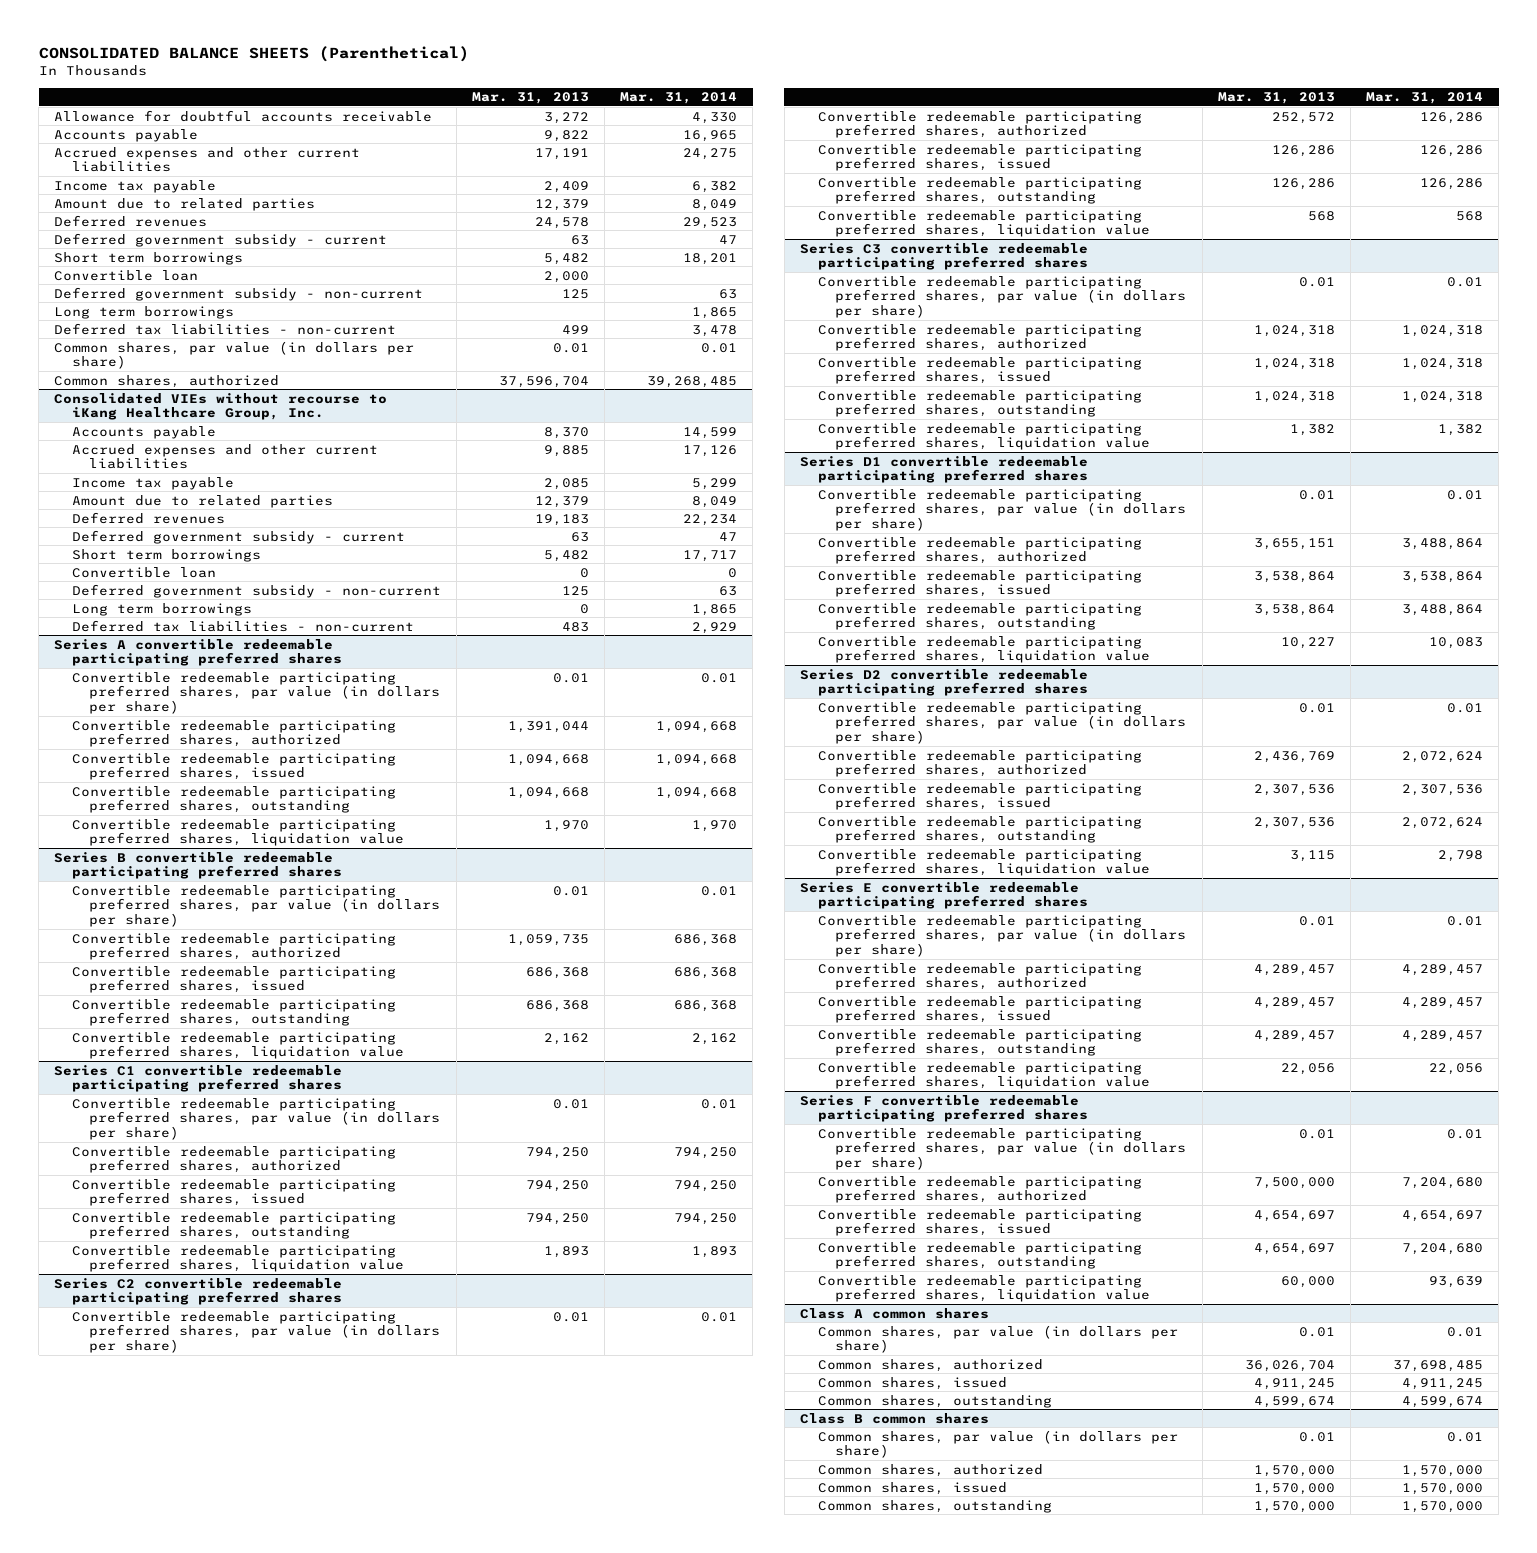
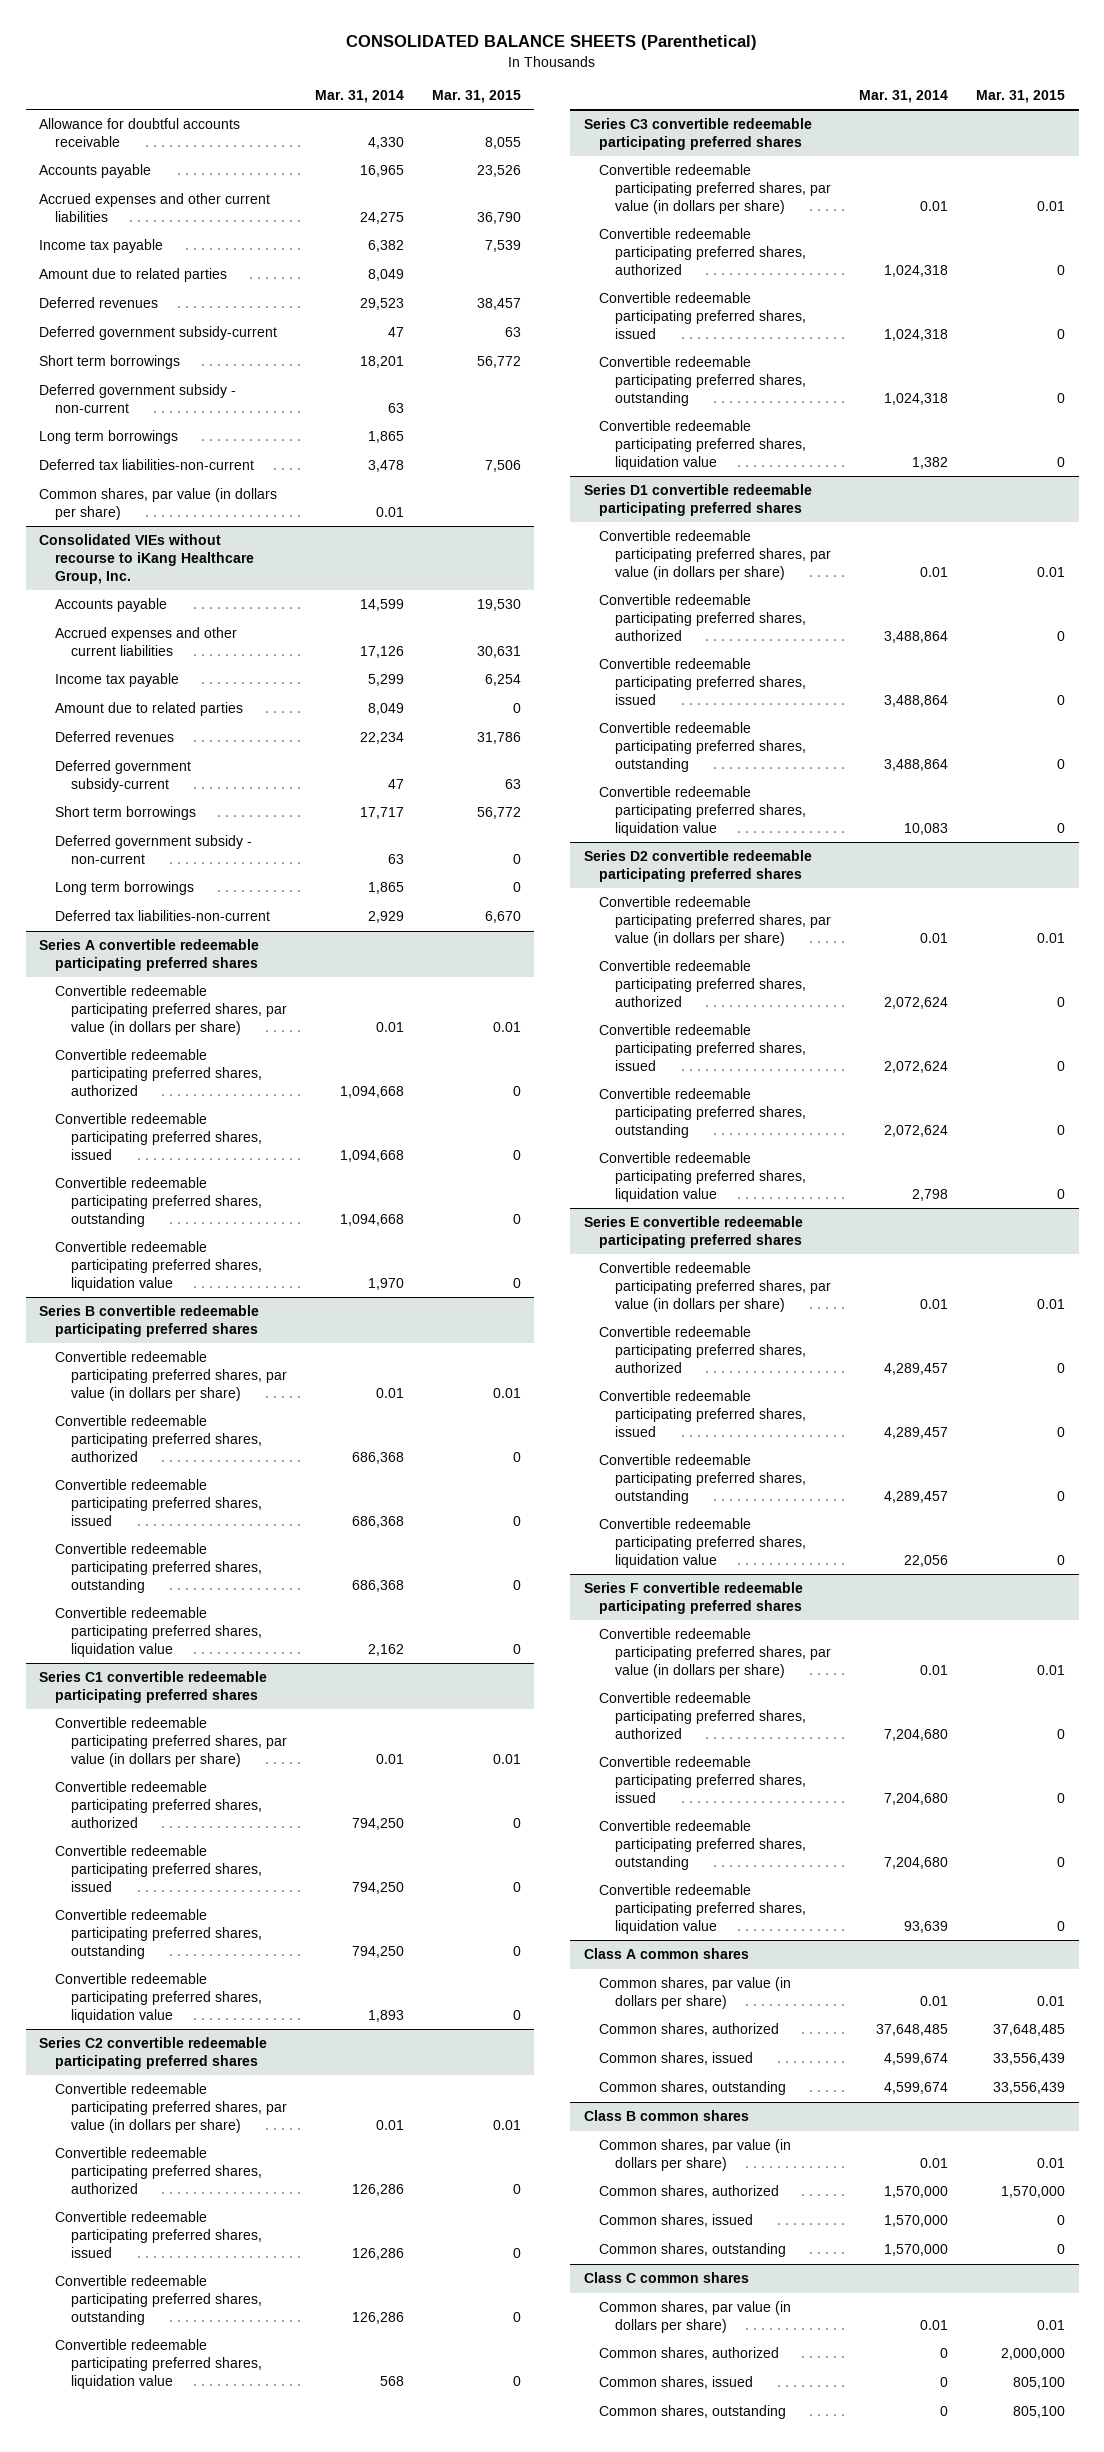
- | Mar. 31, 2013 | Mar. 31, 2014
+ | Mar. 31, 2014 | Mar. 31, 2015
- Deferred government subsidy - current | 63 | 47
+ Deferred government subsidy-current | 47 | 63
- Convertible loan | 2,000 |
- Deferred tax liabilities - non-current | 499 | 3,478
+ Deferred tax liabilities-non-current | 3,478 | 7,506
- Common shares, authorized | 37,596,704 | 39,268,485
@ Consolidated VIEs without recourse to iKang Healthcare Group, Inc.
- Deferred government subsidy - current | 63 | 47
+ Deferred government subsidy-current | 47 | 63
- Convertible loan | 0 | 0
- Deferred tax liabilities - non-current | 483 | 2,929
+ Deferred tax liabilities-non-current | 2,929 | 6,670
@ Series D1 convertible redeemable participating preferred shares
- Convertible redeemable participating preferred shares, issued | 3,538,864 | 3,538,864
+ Convertible redeemable participating preferred shares, issued | 3,488,864 | 0
@ Series D2 convertible redeemable participating preferred shares
- Convertible redeemable participating preferred shares, issued | 2,307,536 | 2,307,536
+ Convertible redeemable participating preferred shares, issued | 2,072,624 | 0
@ Series F convertible redeemable participating preferred shares
- Convertible redeemable participating preferred shares, issued | 4,654,697 | 4,654,697
+ Convertible redeemable participating preferred shares, issued | 7,204,680 | 0
@ Class A common shares
- Common shares, authorized | 36,026,704 | 37,698,485
- Common shares, issued | 4,911,245 | 4,911,245
+ Common shares, authorized | 37,648,485 | 37,648,485
+ Common shares, issued | 4,599,674 | 33,556,439
+ Class C common shares
+ Common shares, par value (in dollars per share) | 0.01 | 0.01
+ Common shares, authorized | 0 | 2,000,000
+ Common shares, issued | 0 | 805,100
+ Common shares, outstanding | 0 | 805,100

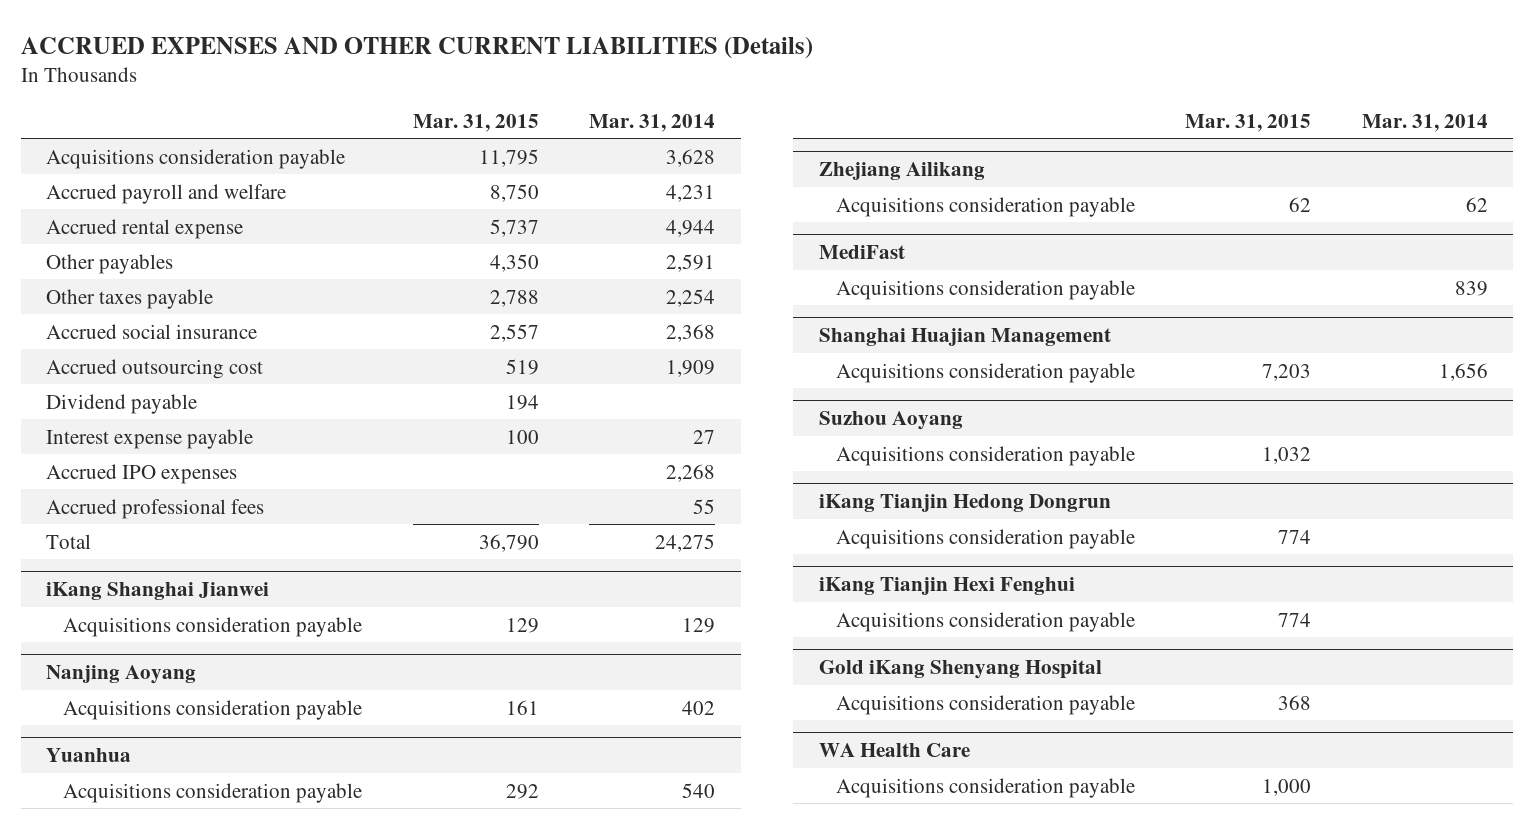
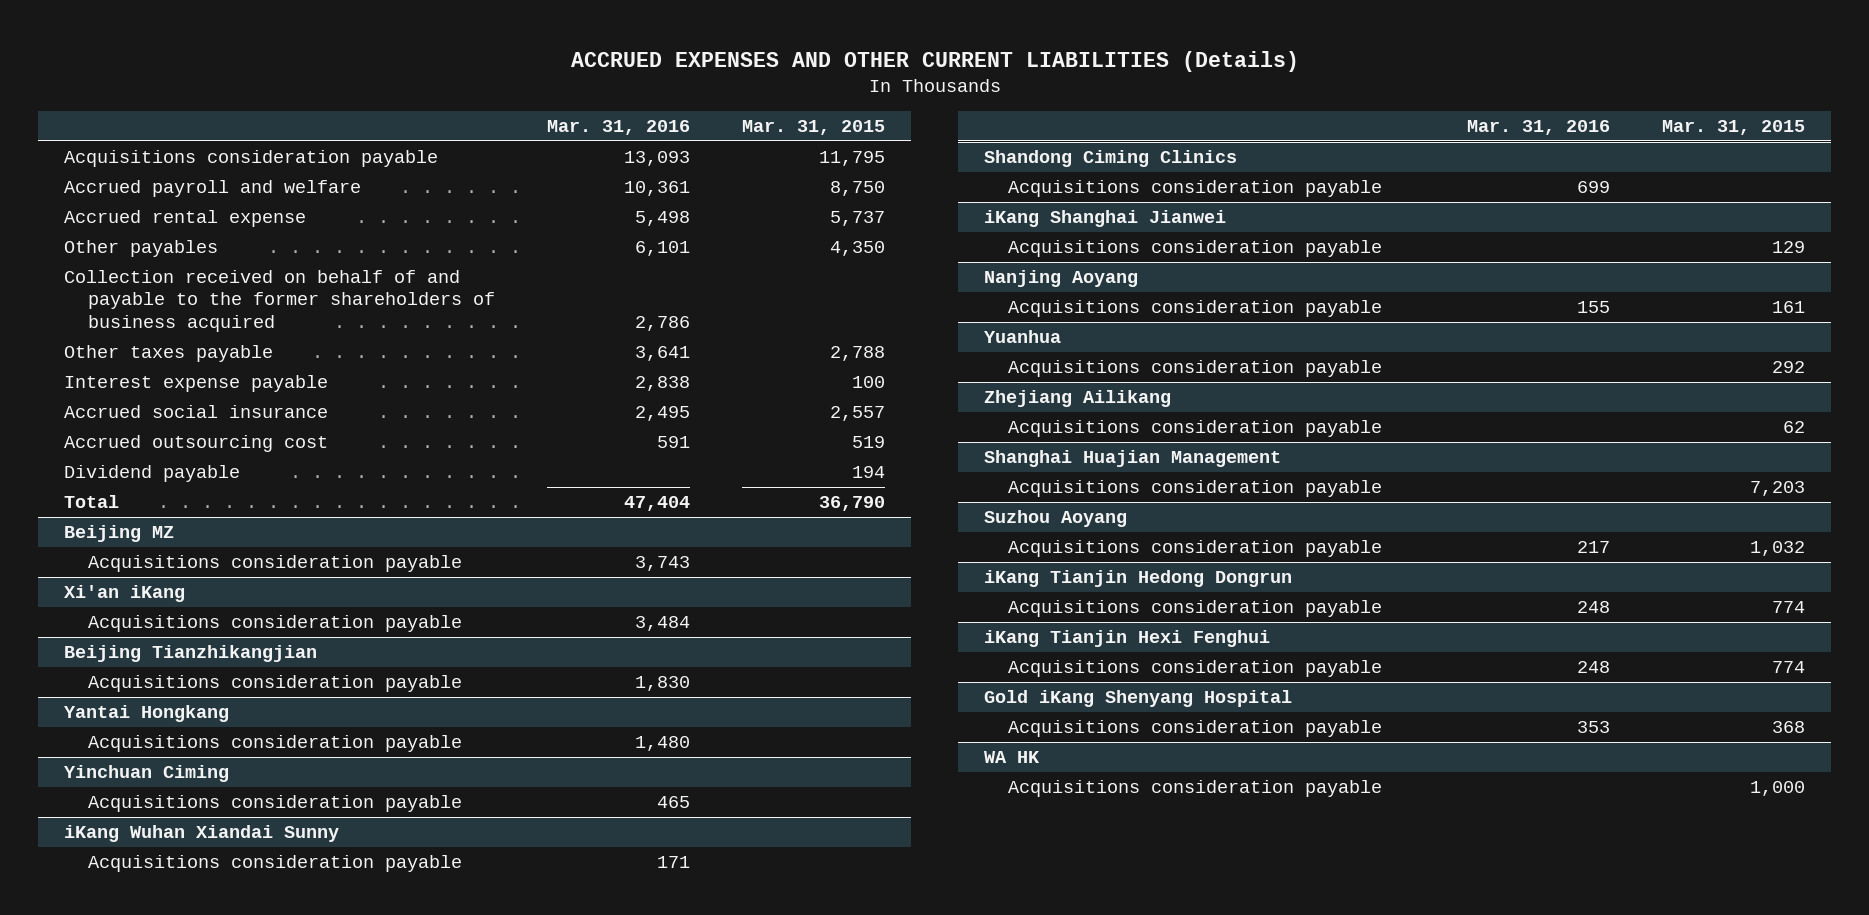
- | Mar. 31, 2015 | Mar. 31, 2014
+ | Mar. 31, 2016 | Mar. 31, 2015
+ Collection received on behalf of and payable to the former shareholders of business acquired | 2,786 |
moved up: Interest expense payable | 2,838 | 100
- Accrued IPO expenses | | 2,268
- Accrued professional fees | | 55
+ Beijing MZ
+ Acquisitions consideration payable | 3,743 |
+ Xi'an iKang
+ Acquisitions consideration payable | 3,484 |
+ Beijing Tianzhikangjian
+ Acquisitions consideration payable | 1,830 |
+ Yantai Hongkang
+ Acquisitions consideration payable | 1,480 |
+ Yinchuan Ciming
+ Acquisitions consideration payable | 465 |
+ iKang Wuhan Xiandai Sunny
+ Acquisitions consideration payable | 171 |
+ Shandong Ciming Clinics
+ Acquisitions consideration payable | 699 |
- MediFast
- Acquisitions consideration payable | | 839
- WA Health Care
+ WA HK

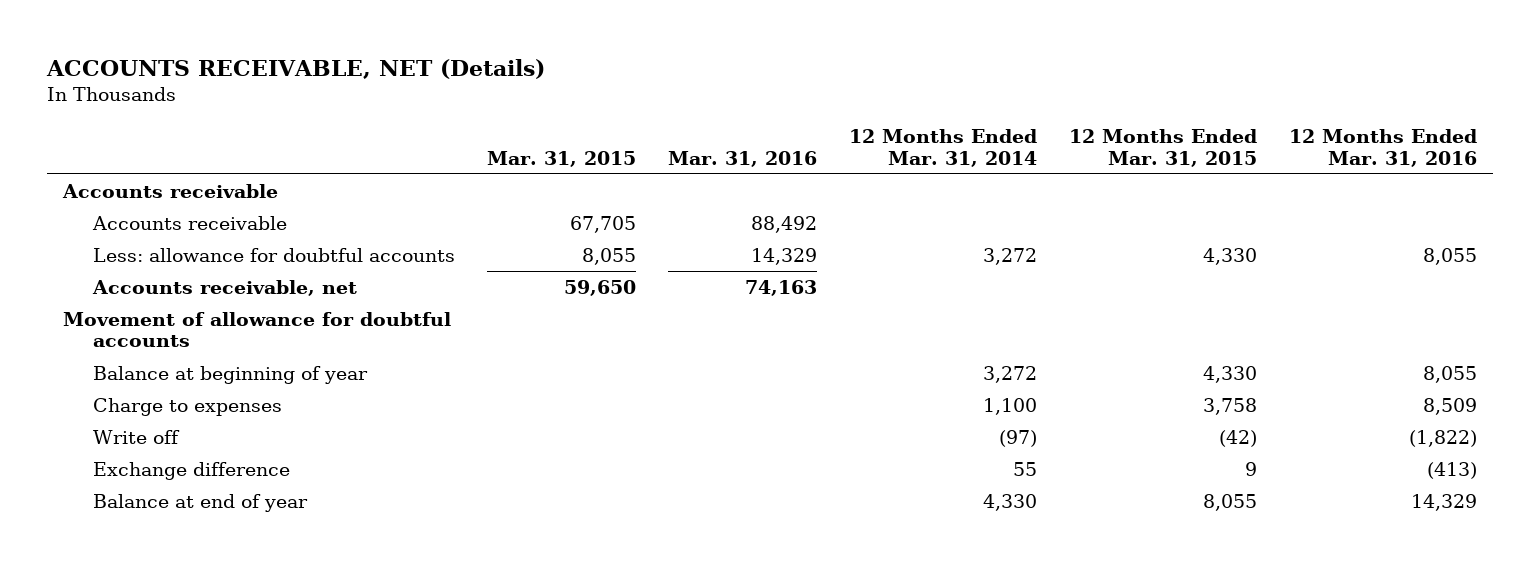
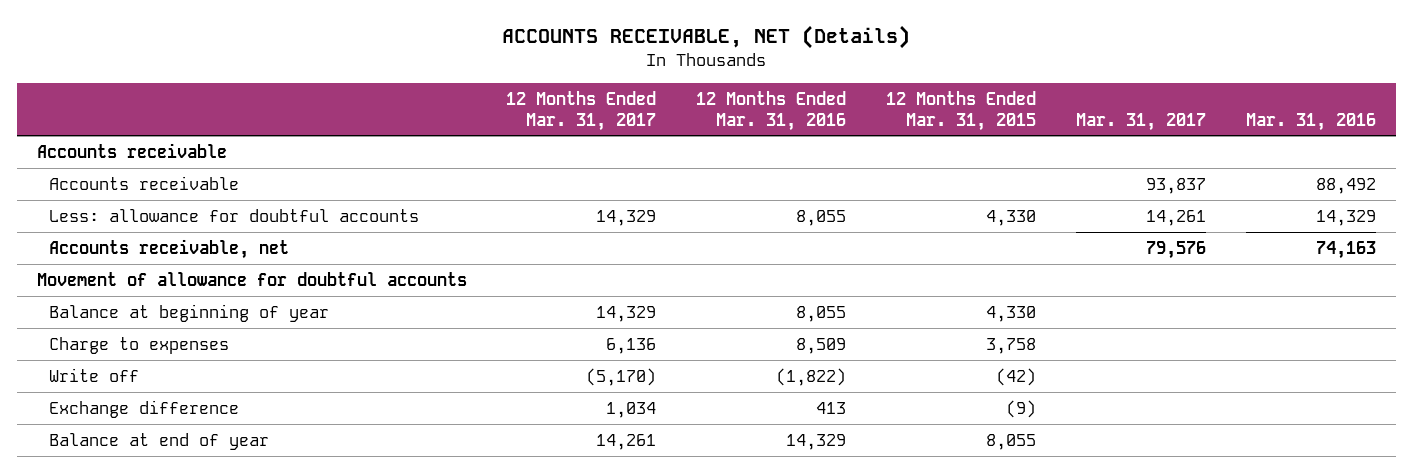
- | Mar. 31, 2015 | Mar. 31, 2016 | 12 Months Ended Mar. 31, 2014 | 12 Months Ended Mar. 31, 2015 | 12 Months Ended Mar. 31, 2016
+ | 12 Months Ended Mar. 31, 2017 | 12 Months Ended Mar. 31, 2016 | 12 Months Ended Mar. 31, 2015 | Mar. 31, 2017 | Mar. 31, 2016
- Exchange difference | | | 55 | 9 | (413)
+ Exchange difference | 1,034 | 413 | (9) | |

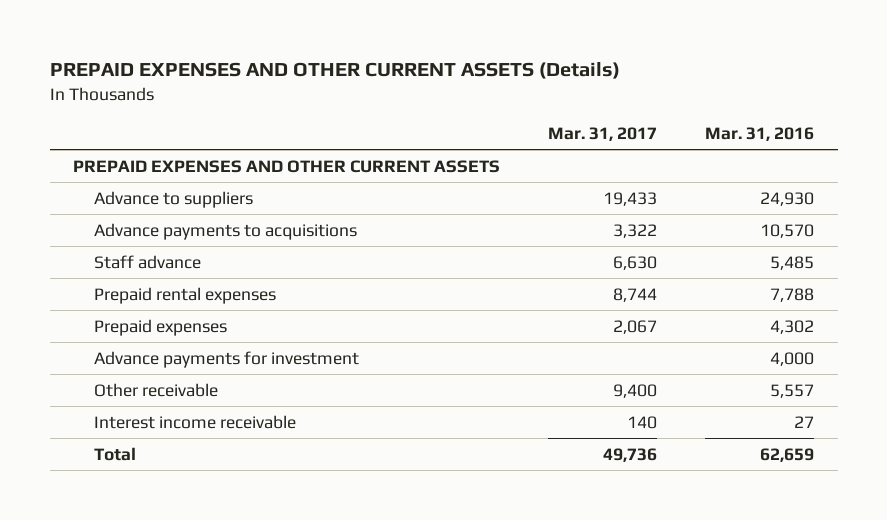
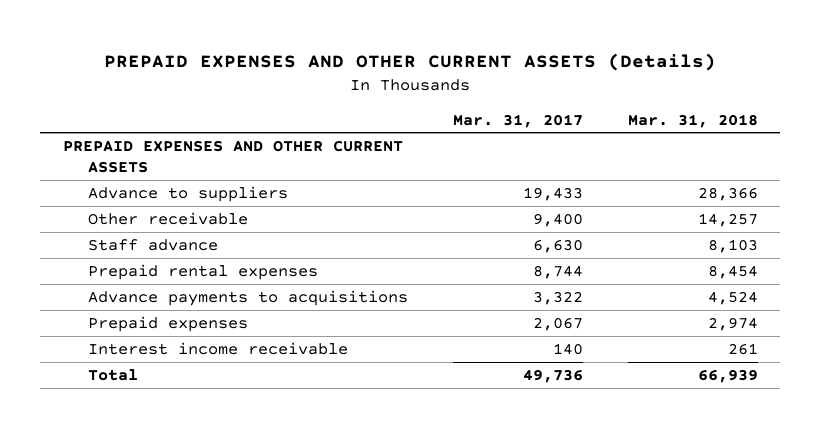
- | Mar. 31, 2017 | Mar. 31, 2016
+ | Mar. 31, 2017 | Mar. 31, 2018
moved up: Other receivable | 9,400 | 14,257
moved down: Advance payments to acquisitions | 3,322 | 4,524
- Advance payments for investment | | 4,000

